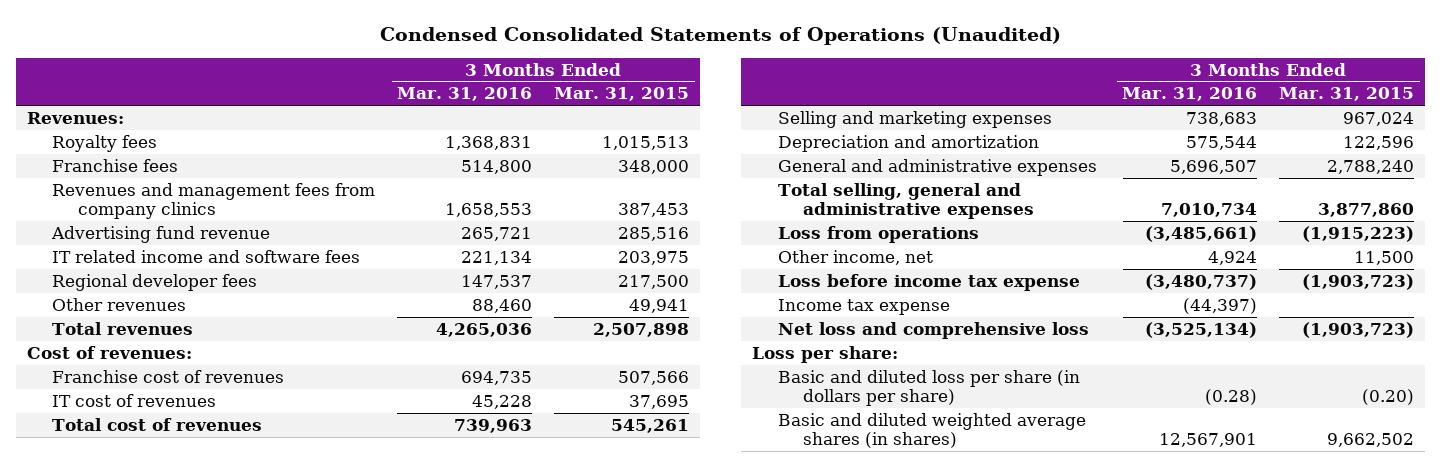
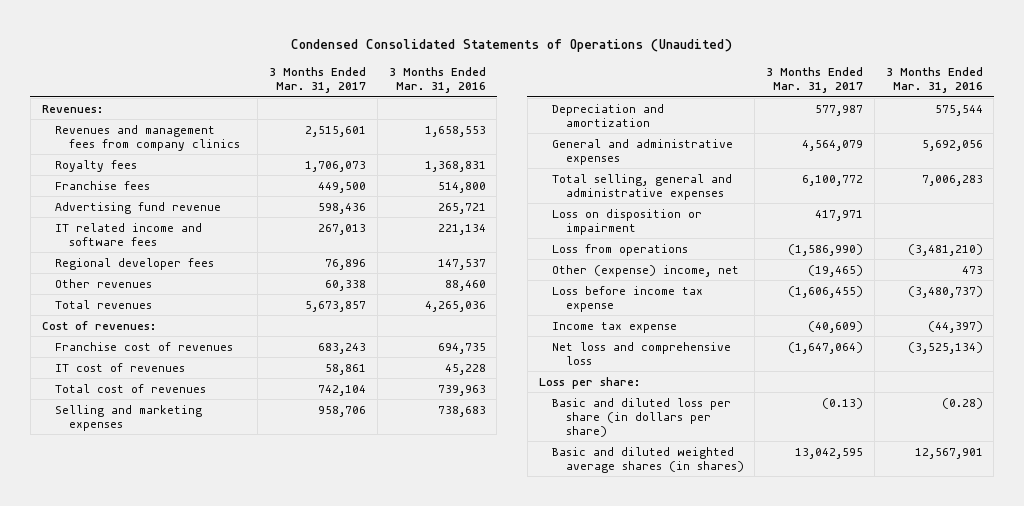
- | 3 Months Ended Mar. 31, 2016 | 3 Months Ended Mar. 31, 2015
+ | 3 Months Ended Mar. 31, 2017 | 3 Months Ended Mar. 31, 2016
moved up: Revenues and management fees from company clinics | 2,515,601 | 1,658,553
- General and administrative expenses | 5,696,507 | 2,788,240
- Total selling, general and administrative expenses | 7,010,734 | 3,877,860
- Loss from operations | (3,485,661) | (1,915,223)
- Other income, net | 4,924 | 11,500
+ General and administrative expenses | 4,564,079 | 5,692,056
+ Total selling, general and administrative expenses | 6,100,772 | 7,006,283
+ Loss on disposition or impairment | 417,971 |
+ Loss from operations | (1,586,990) | (3,481,210)
+ Other (expense) income, net | (19,465) | 473

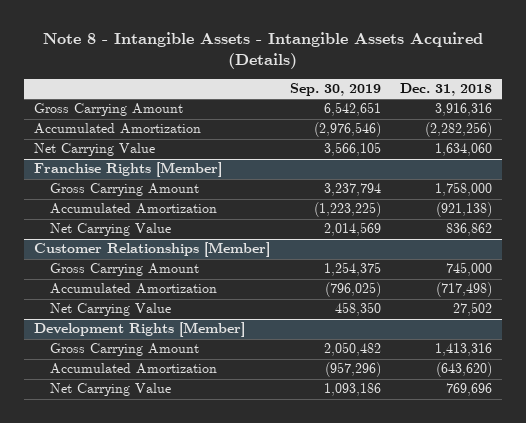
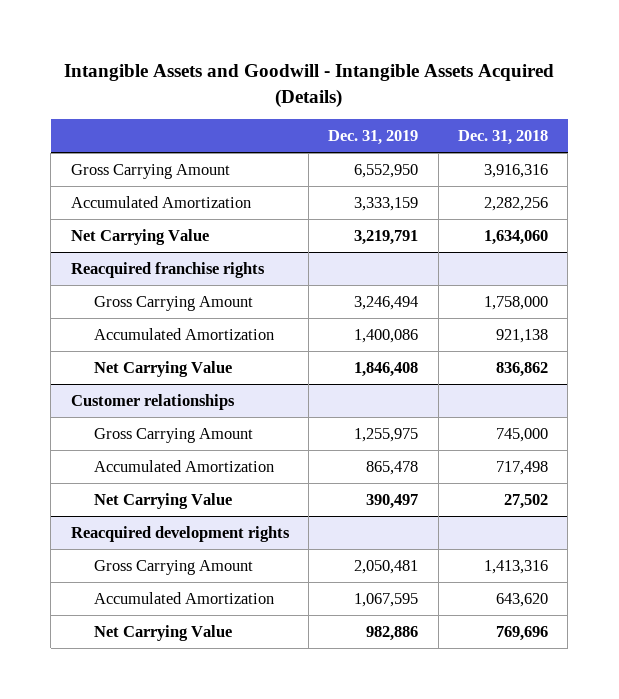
- Note 8 - Intangible Assets - Intangible Assets Acquired (Details)
+ Intangible Assets and Goodwill - Intangible Assets Acquired (Details)
- | Sep. 30, 2019 | Dec. 31, 2018
+ | Dec. 31, 2019 | Dec. 31, 2018
- Accumulated Amortization | (2,976,546) | (2,282,256)
+ Accumulated Amortization | 3,333,159 | 2,282,256
- Franchise Rights [Member]
+ Reacquired franchise rights
- Accumulated Amortization | (1,223,225) | (921,138)
+ Accumulated Amortization | 1,400,086 | 921,138
- Customer Relationships [Member]
+ Customer relationships
- Accumulated Amortization | (796,025) | (717,498)
+ Accumulated Amortization | 865,478 | 717,498
- Development Rights [Member]
+ Reacquired development rights
- Accumulated Amortization | (957,296) | (643,620)
+ Accumulated Amortization | 1,067,595 | 643,620

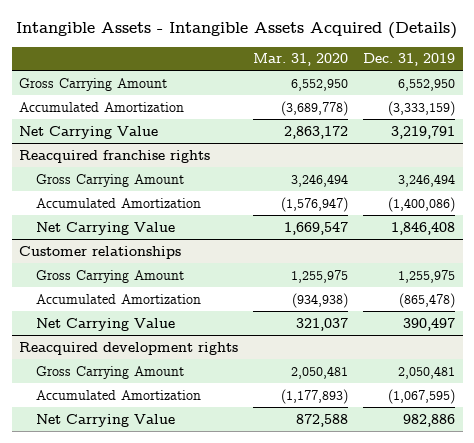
- Intangible Assets and Goodwill - Intangible Assets Acquired (Details)
+ Intangible Assets - Intangible Assets Acquired (Details)
- | Dec. 31, 2019 | Dec. 31, 2018
+ | Mar. 31, 2020 | Dec. 31, 2019
- Accumulated Amortization | 3,333,159 | 2,282,256
+ Accumulated Amortization | (3,689,778) | (3,333,159)
@ Reacquired franchise rights
- Accumulated Amortization | 1,400,086 | 921,138
+ Accumulated Amortization | (1,576,947) | (1,400,086)
@ Customer relationships
- Accumulated Amortization | 865,478 | 717,498
+ Accumulated Amortization | (934,938) | (865,478)
@ Reacquired development rights
- Accumulated Amortization | 1,067,595 | 643,620
+ Accumulated Amortization | (1,177,893) | (1,067,595)

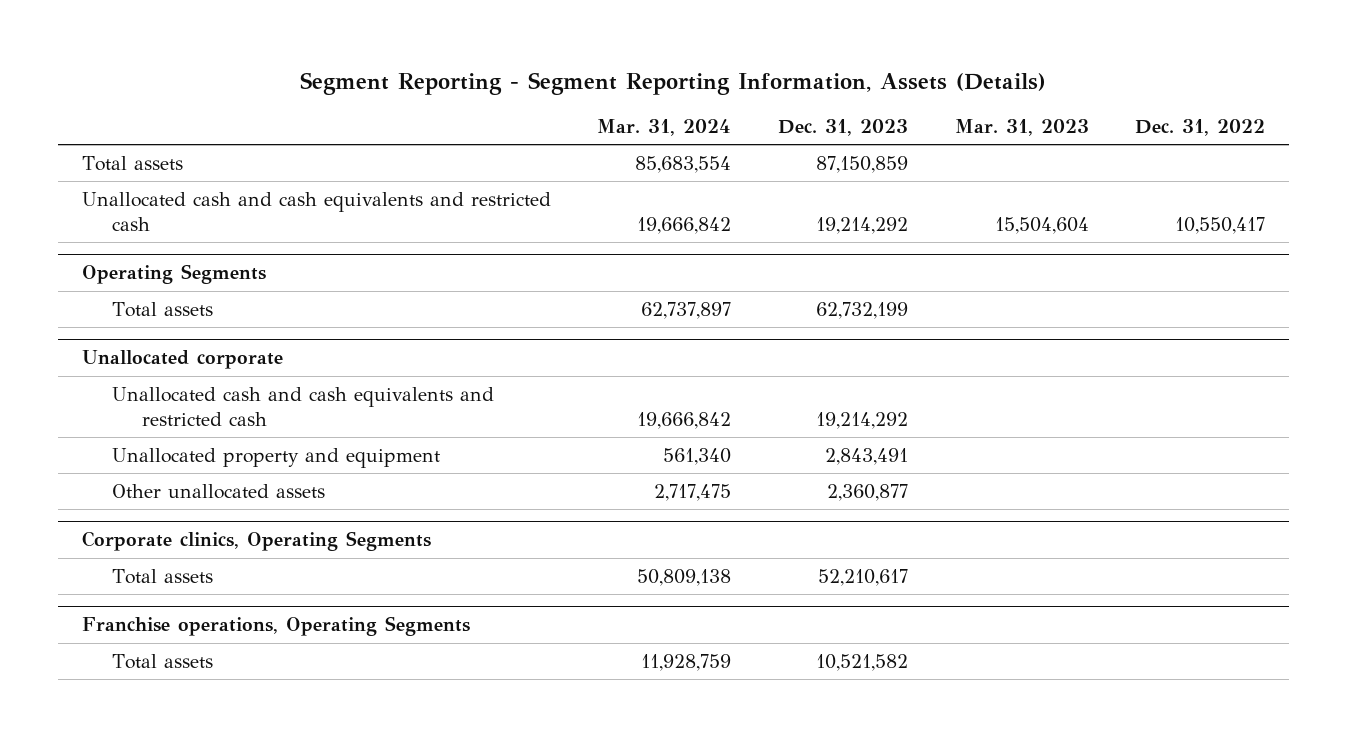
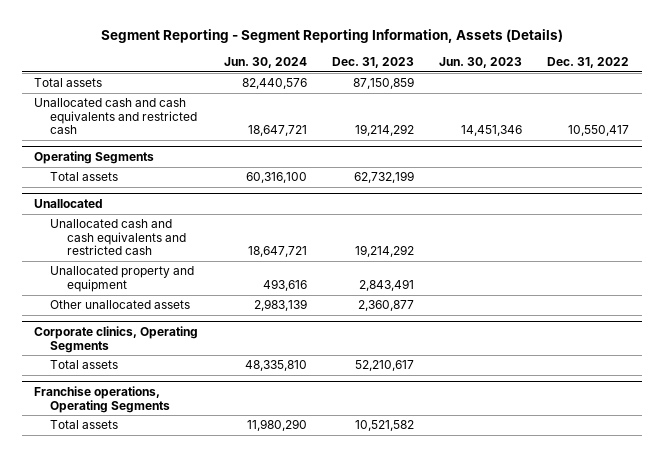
- | Mar. 31, 2024 | Dec. 31, 2023 | Mar. 31, 2023 | Dec. 31, 2022
+ | Jun. 30, 2024 | Dec. 31, 2023 | Jun. 30, 2023 | Dec. 31, 2022
- Unallocated corporate
+ Unallocated

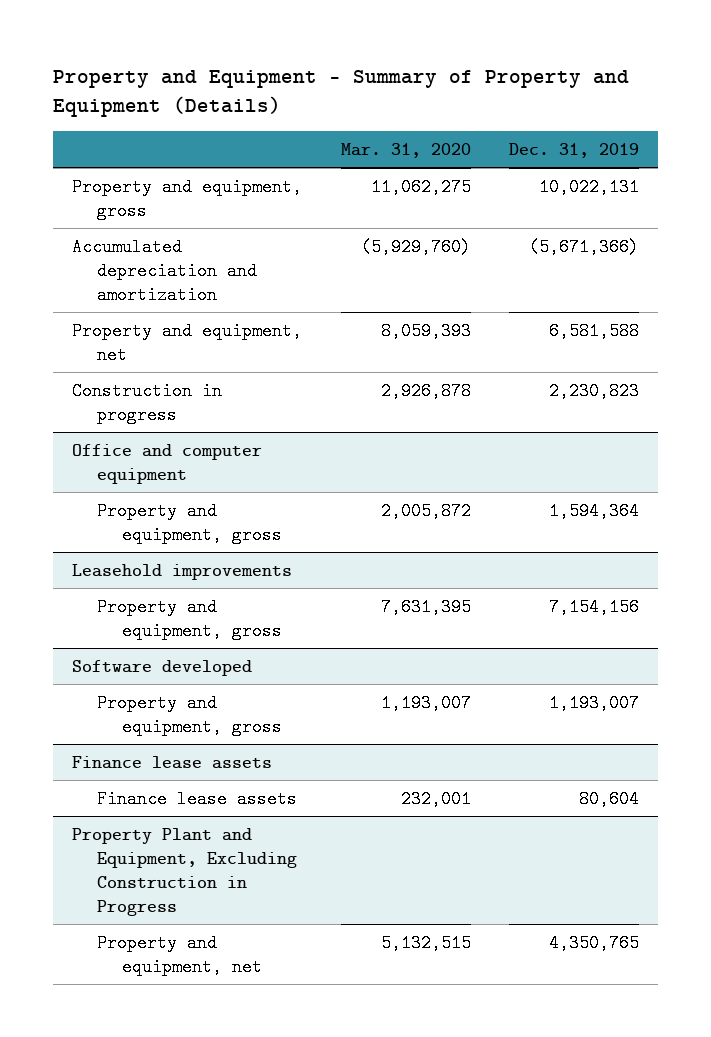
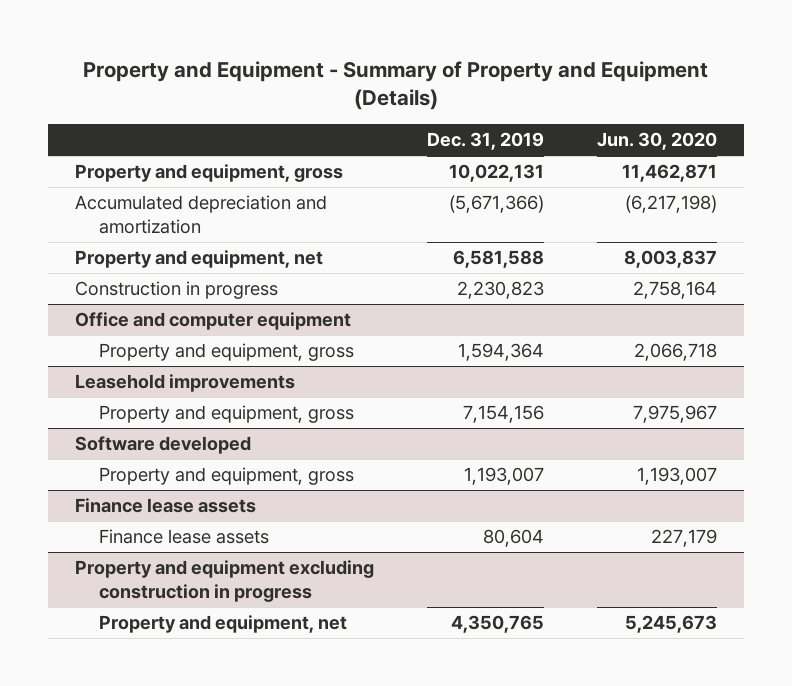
- | Mar. 31, 2020 | Dec. 31, 2019
+ | Dec. 31, 2019 | Jun. 30, 2020
- Property Plant and Equipment, Excluding Construction in Progress
+ Property and equipment excluding construction in progress

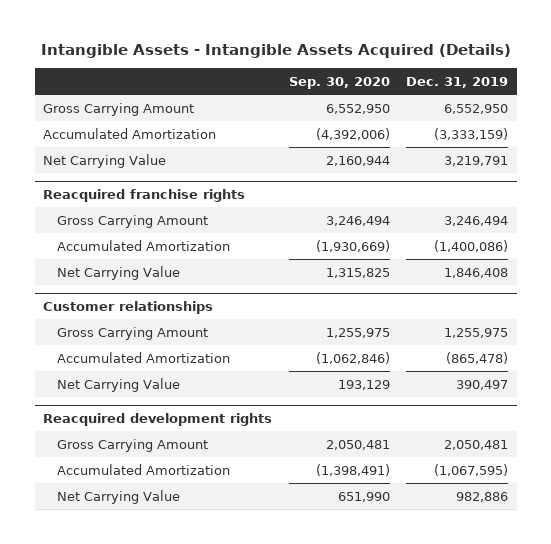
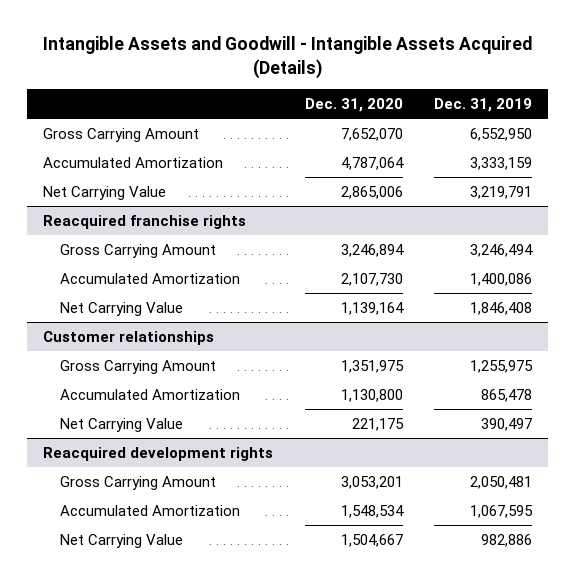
- Intangible Assets - Intangible Assets Acquired (Details)
+ Intangible Assets and Goodwill - Intangible Assets Acquired (Details)
- | Sep. 30, 2020 | Dec. 31, 2019
+ | Dec. 31, 2020 | Dec. 31, 2019
- Accumulated Amortization | (4,392,006) | (3,333,159)
+ Accumulated Amortization | 4,787,064 | 3,333,159
@ Reacquired franchise rights
- Accumulated Amortization | (1,930,669) | (1,400,086)
+ Accumulated Amortization | 2,107,730 | 1,400,086
@ Customer relationships
- Accumulated Amortization | (1,062,846) | (865,478)
+ Accumulated Amortization | 1,130,800 | 865,478
@ Reacquired development rights
- Accumulated Amortization | (1,398,491) | (1,067,595)
+ Accumulated Amortization | 1,548,534 | 1,067,595

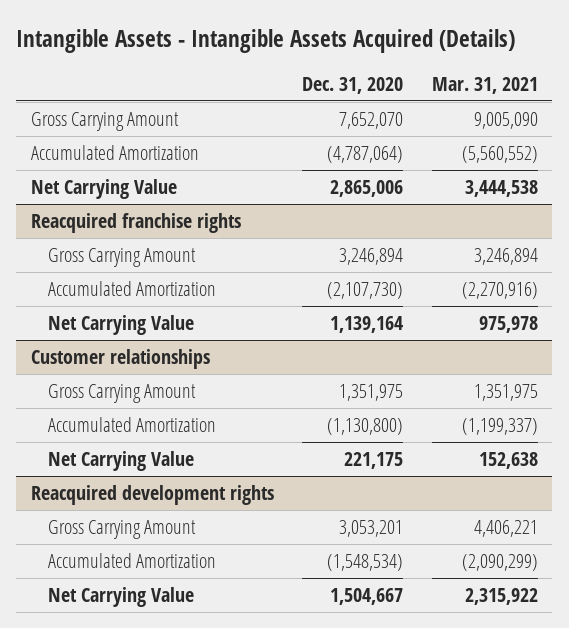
- Intangible Assets and Goodwill - Intangible Assets Acquired (Details)
+ Intangible Assets - Intangible Assets Acquired (Details)
- | Dec. 31, 2020 | Dec. 31, 2019
+ | Dec. 31, 2020 | Mar. 31, 2021
- Accumulated Amortization | 4,787,064 | 3,333,159
+ Accumulated Amortization | (4,787,064) | (5,560,552)
@ Reacquired franchise rights
- Accumulated Amortization | 2,107,730 | 1,400,086
+ Accumulated Amortization | (2,107,730) | (2,270,916)
@ Customer relationships
- Accumulated Amortization | 1,130,800 | 865,478
+ Accumulated Amortization | (1,130,800) | (1,199,337)
@ Reacquired development rights
- Accumulated Amortization | 1,548,534 | 1,067,595
+ Accumulated Amortization | (1,548,534) | (2,090,299)

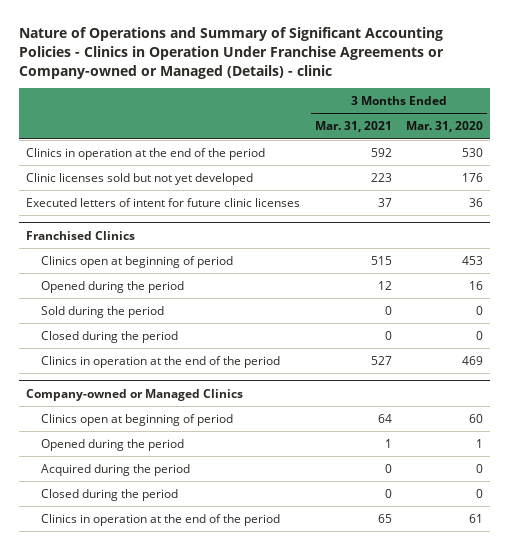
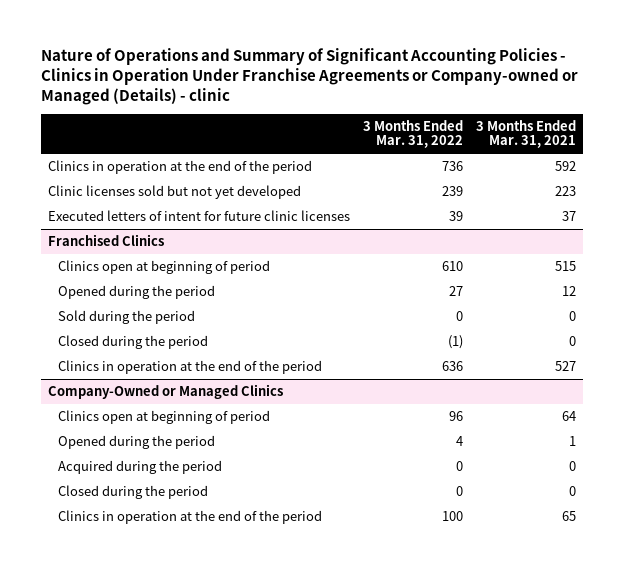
- | 3 Months Ended Mar. 31, 2021 | 3 Months Ended Mar. 31, 2020
+ | 3 Months Ended Mar. 31, 2022 | 3 Months Ended Mar. 31, 2021
- Company-owned or Managed Clinics
+ Company-Owned or Managed Clinics

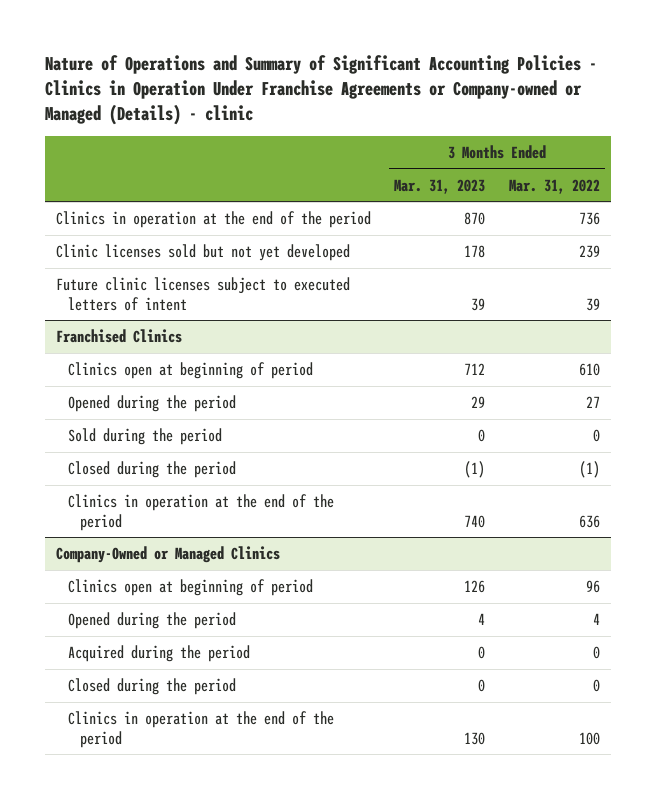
- | 3 Months Ended Mar. 31, 2022 | 3 Months Ended Mar. 31, 2021
+ | 3 Months Ended Mar. 31, 2023 | 3 Months Ended Mar. 31, 2022
- Executed letters of intent for future clinic licenses | 39 | 37
+ Future clinic licenses subject to executed letters of intent | 39 | 39

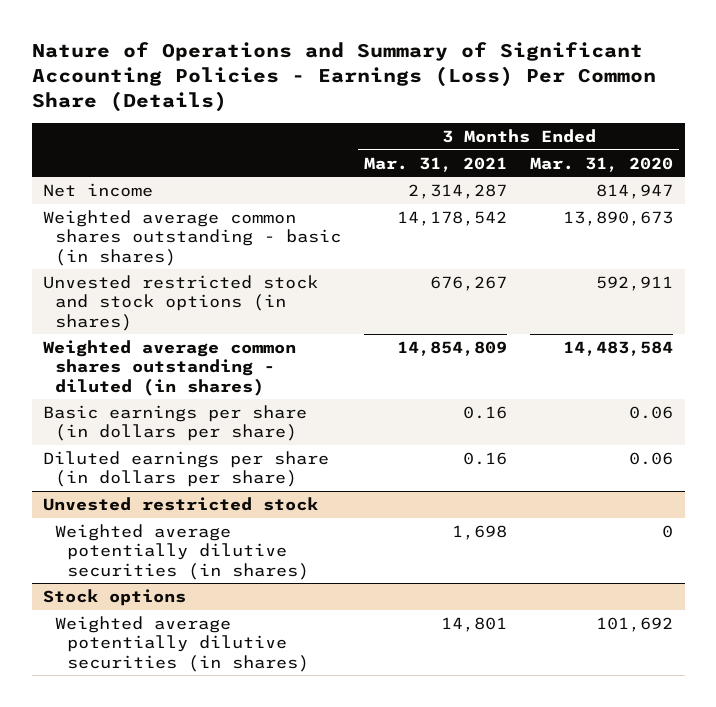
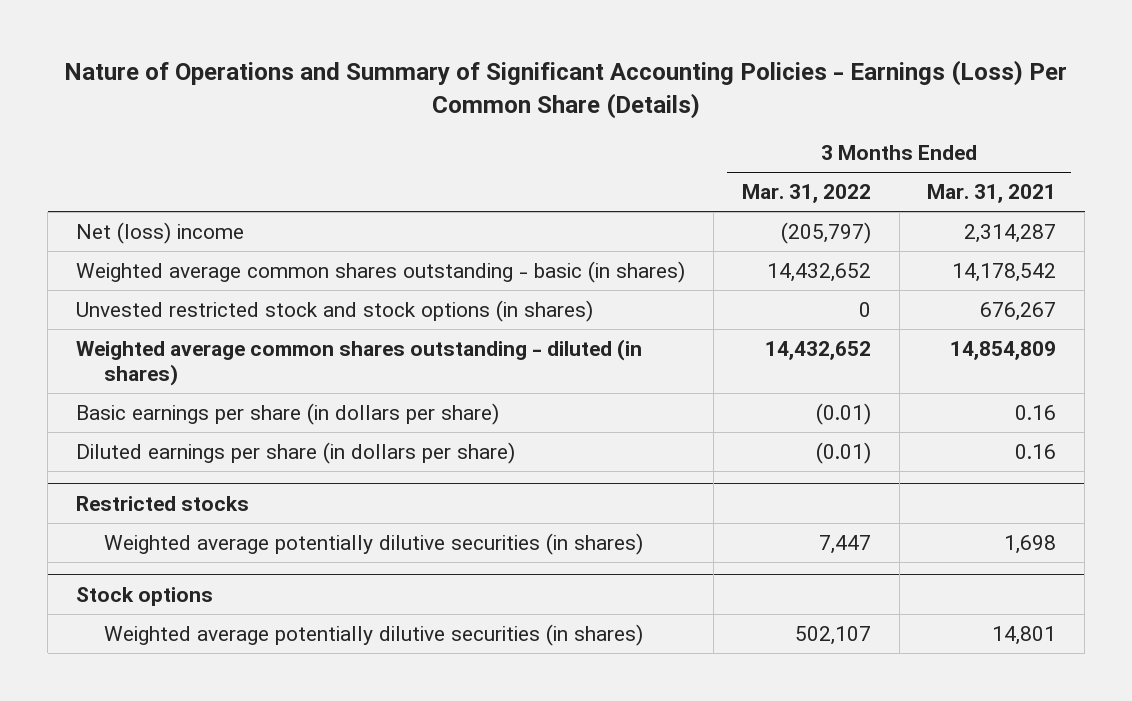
- | 3 Months Ended Mar. 31, 2021 | 3 Months Ended Mar. 31, 2020
+ | 3 Months Ended Mar. 31, 2022 | 3 Months Ended Mar. 31, 2021
- Net income | 2,314,287 | 814,947
+ Net (loss) income | (205,797) | 2,314,287
- Unvested restricted stock
+ Restricted stocks

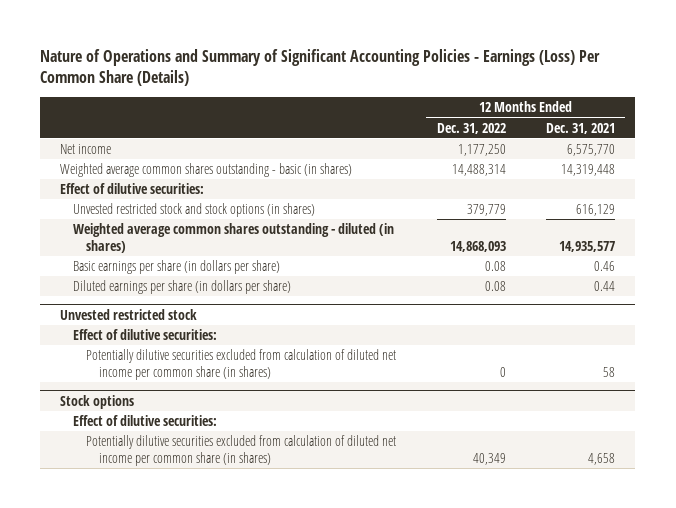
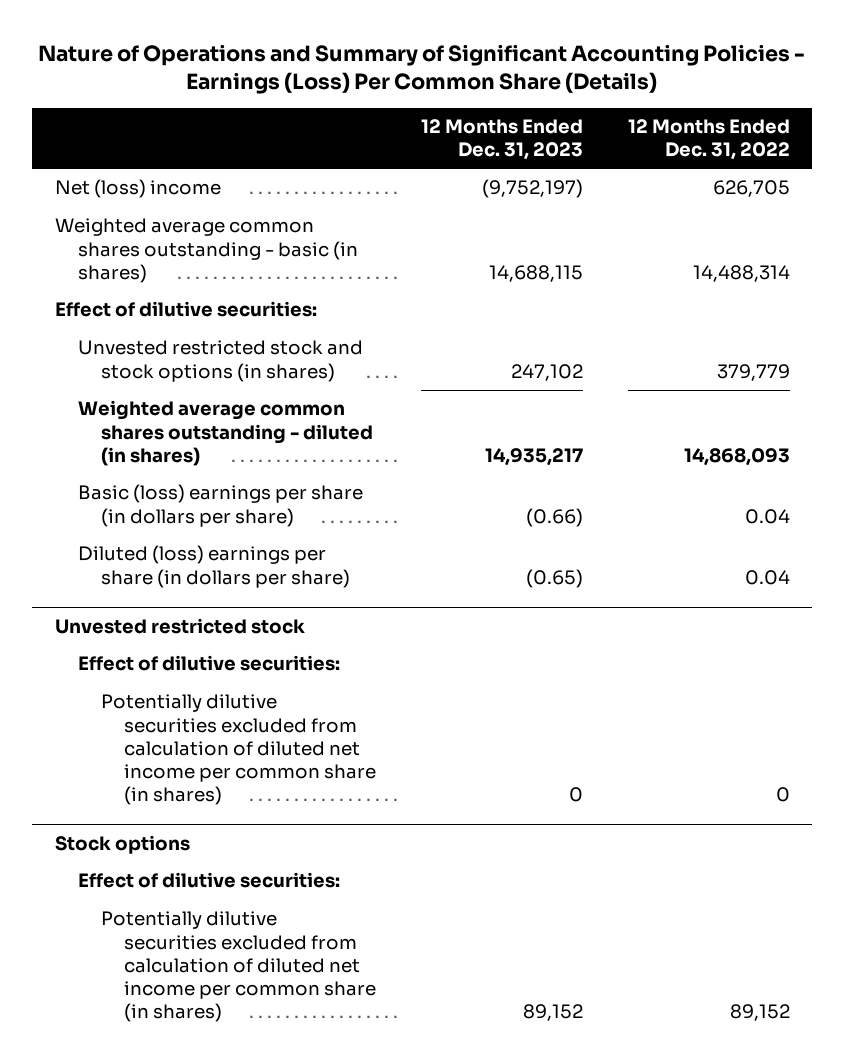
- | 12 Months Ended Dec. 31, 2022 | 12 Months Ended Dec. 31, 2021
+ | 12 Months Ended Dec. 31, 2023 | 12 Months Ended Dec. 31, 2022
- Net income | 1,177,250 | 6,575,770
+ Net (loss) income | (9,752,197) | 626,705
- Basic earnings per share (in dollars per share) | 0.08 | 0.46
- Diluted earnings per share (in dollars per share) | 0.08 | 0.44
+ Basic (loss) earnings per share (in dollars per share) | (0.66) | 0.04
+ Diluted (loss) earnings per share (in dollars per share) | (0.65) | 0.04
@ Stock options
- Potentially dilutive securities excluded from calculation of diluted net income per common share (in shares) | 40,349 | 4,658
+ Potentially dilutive securities excluded from calculation of diluted net income per common share (in shares) | 89,152 | 89,152

